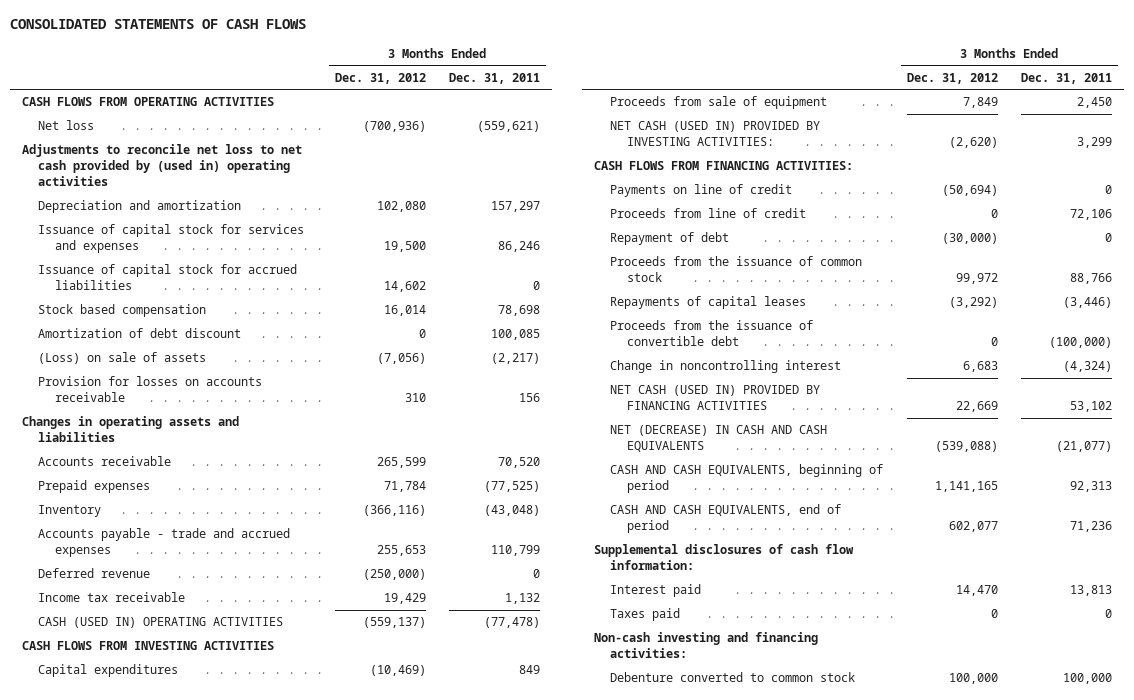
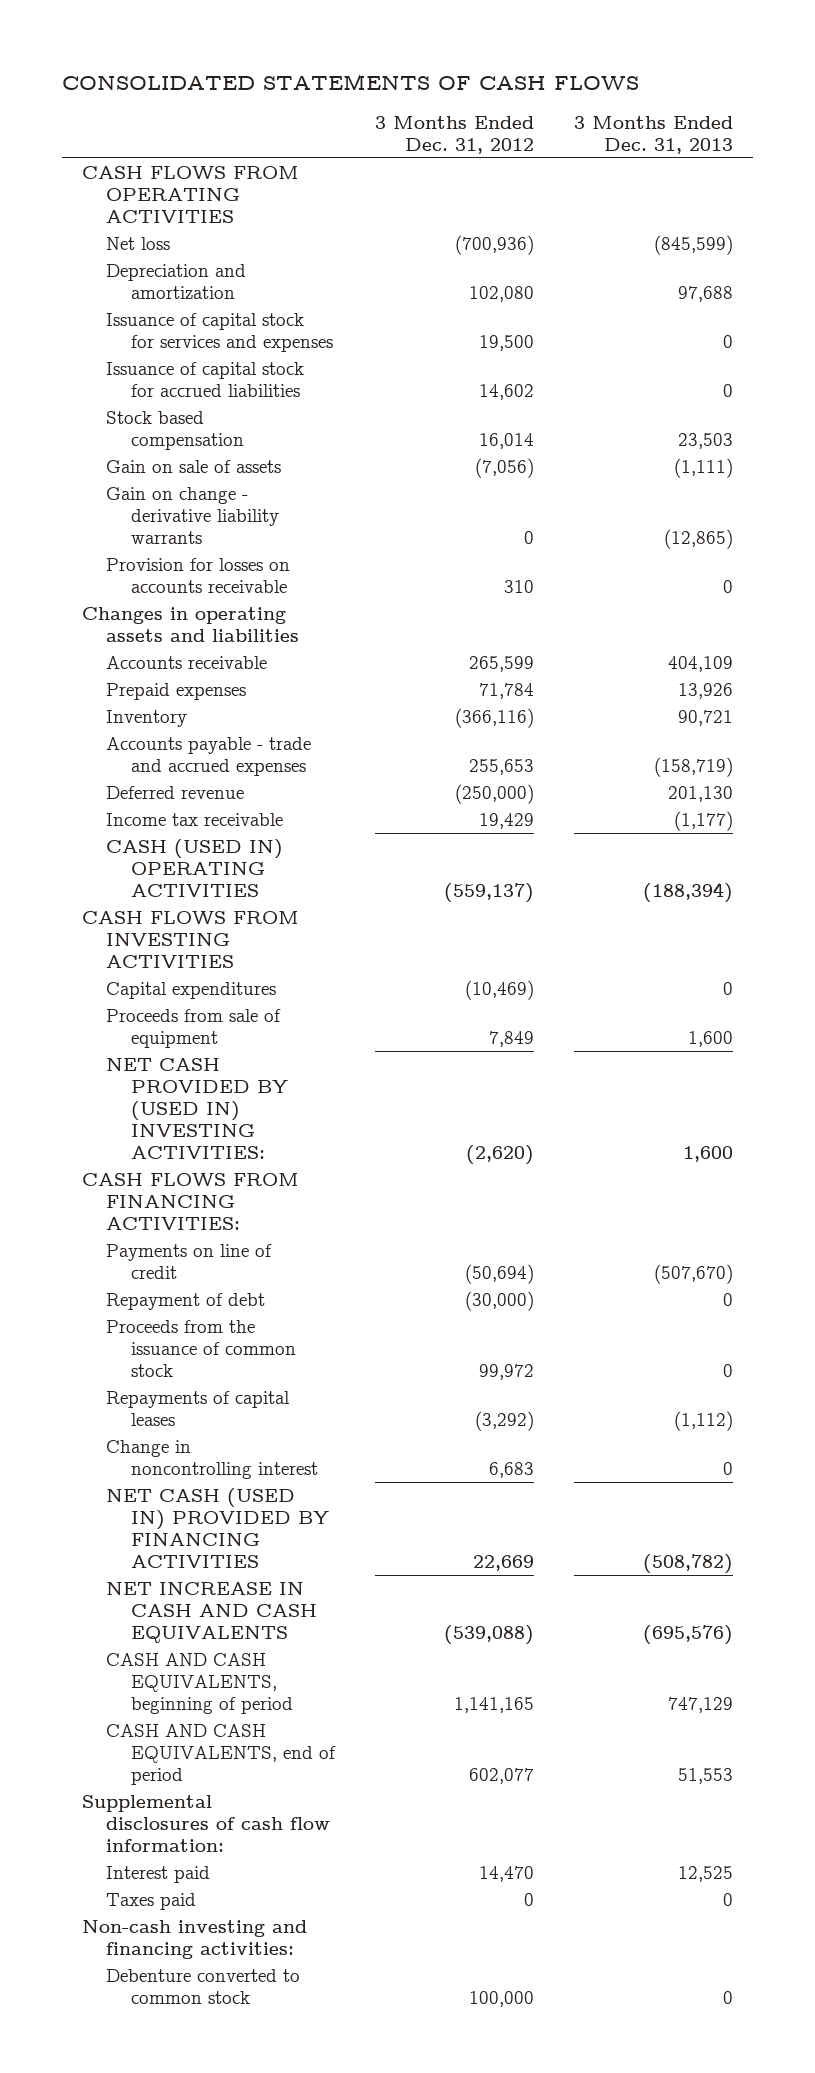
- | 3 Months Ended Dec. 31, 2012 | 3 Months Ended Dec. 31, 2011
+ | 3 Months Ended Dec. 31, 2012 | 3 Months Ended Dec. 31, 2013
- Adjustments to reconcile net loss to net cash provided by (used in) operating activities
- Amortization of debt discount | 0 | 100,085
- (Loss) on sale of assets | (7,056) | (2,217)
+ Gain on sale of assets | (7,056) | (1,111)
+ Gain on change - derivative liability warrants | 0 | (12,865)
- NET CASH (USED IN) PROVIDED BY INVESTING ACTIVITIES: | (2,620) | 3,299
+ NET CASH PROVIDED BY (USED IN) INVESTING ACTIVITIES: | (2,620) | 1,600
- Proceeds from line of credit | 0 | 72,106
- Proceeds from the issuance of convertible debt | 0 | (100,000)
- NET (DECREASE) IN CASH AND CASH EQUIVALENTS | (539,088) | (21,077)
+ NET INCREASE IN CASH AND CASH EQUIVALENTS | (539,088) | (695,576)

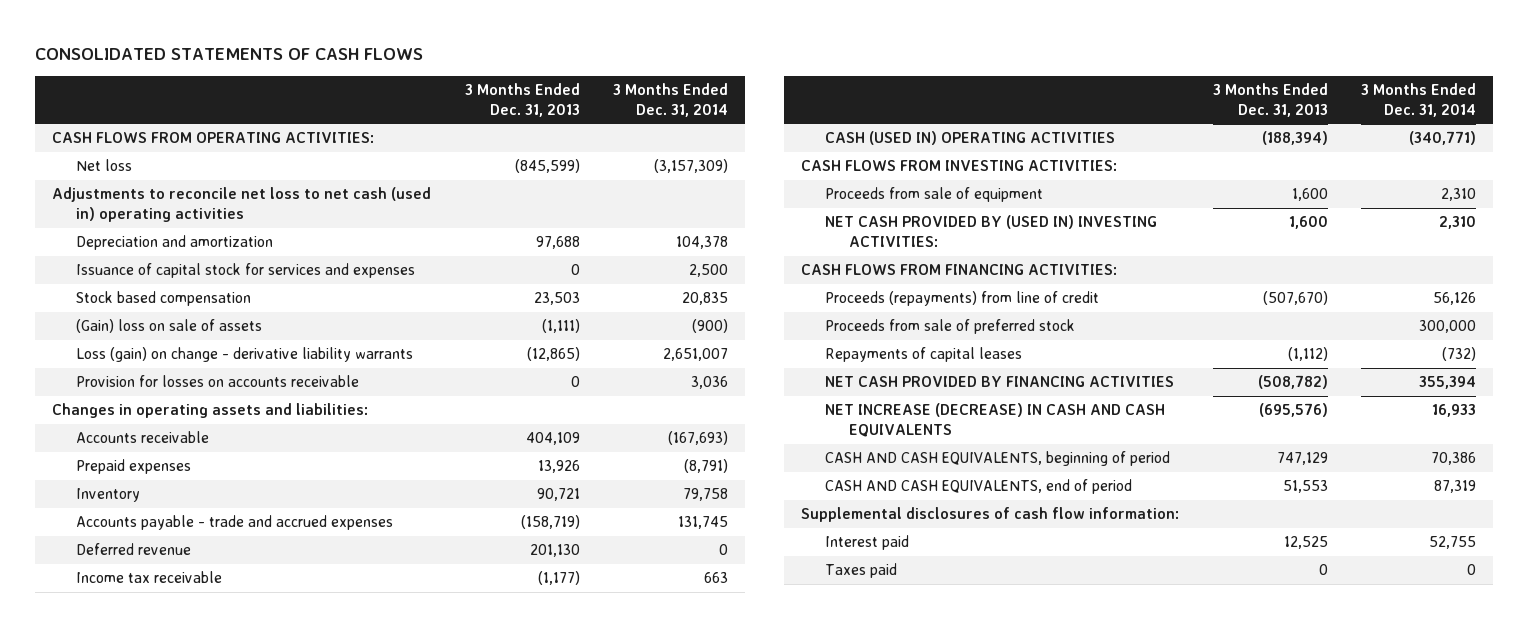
- | 3 Months Ended Dec. 31, 2012 | 3 Months Ended Dec. 31, 2013
+ | 3 Months Ended Dec. 31, 2013 | 3 Months Ended Dec. 31, 2014
- CASH FLOWS FROM OPERATING ACTIVITIES
+ CASH FLOWS FROM OPERATING ACTIVITIES:
+ Adjustments to reconcile net loss to net cash (used in) operating activities
- Issuance of capital stock for accrued liabilities | 14,602 | 0
- Gain on sale of assets | (7,056) | (1,111)
- Gain on change - derivative liability warrants | 0 | (12,865)
+ (Gain) loss on sale of assets | (1,111) | (900)
+ Loss (gain) on change - derivative liability warrants | (12,865) | 2,651,007
- Changes in operating assets and liabilities
+ Changes in operating assets and liabilities:
- CASH FLOWS FROM INVESTING ACTIVITIES
- Capital expenditures | (10,469) | 0
+ CASH FLOWS FROM INVESTING ACTIVITIES:
- Payments on line of credit | (50,694) | (507,670)
- Repayment of debt | (30,000) | 0
- Proceeds from the issuance of common stock | 99,972 | 0
+ Proceeds (repayments) from line of credit | (507,670) | 56,126
+ Proceeds from sale of preferred stock | | 300,000
- Change in noncontrolling interest | 6,683 | 0
- NET CASH (USED IN) PROVIDED BY FINANCING ACTIVITIES | 22,669 | (508,782)
- NET INCREASE IN CASH AND CASH EQUIVALENTS | (539,088) | (695,576)
+ NET CASH PROVIDED BY FINANCING ACTIVITIES | (508,782) | 355,394
+ NET INCREASE (DECREASE) IN CASH AND CASH EQUIVALENTS | (695,576) | 16,933
- Non-cash investing and financing activities:
- Debenture converted to common stock | 100,000 | 0

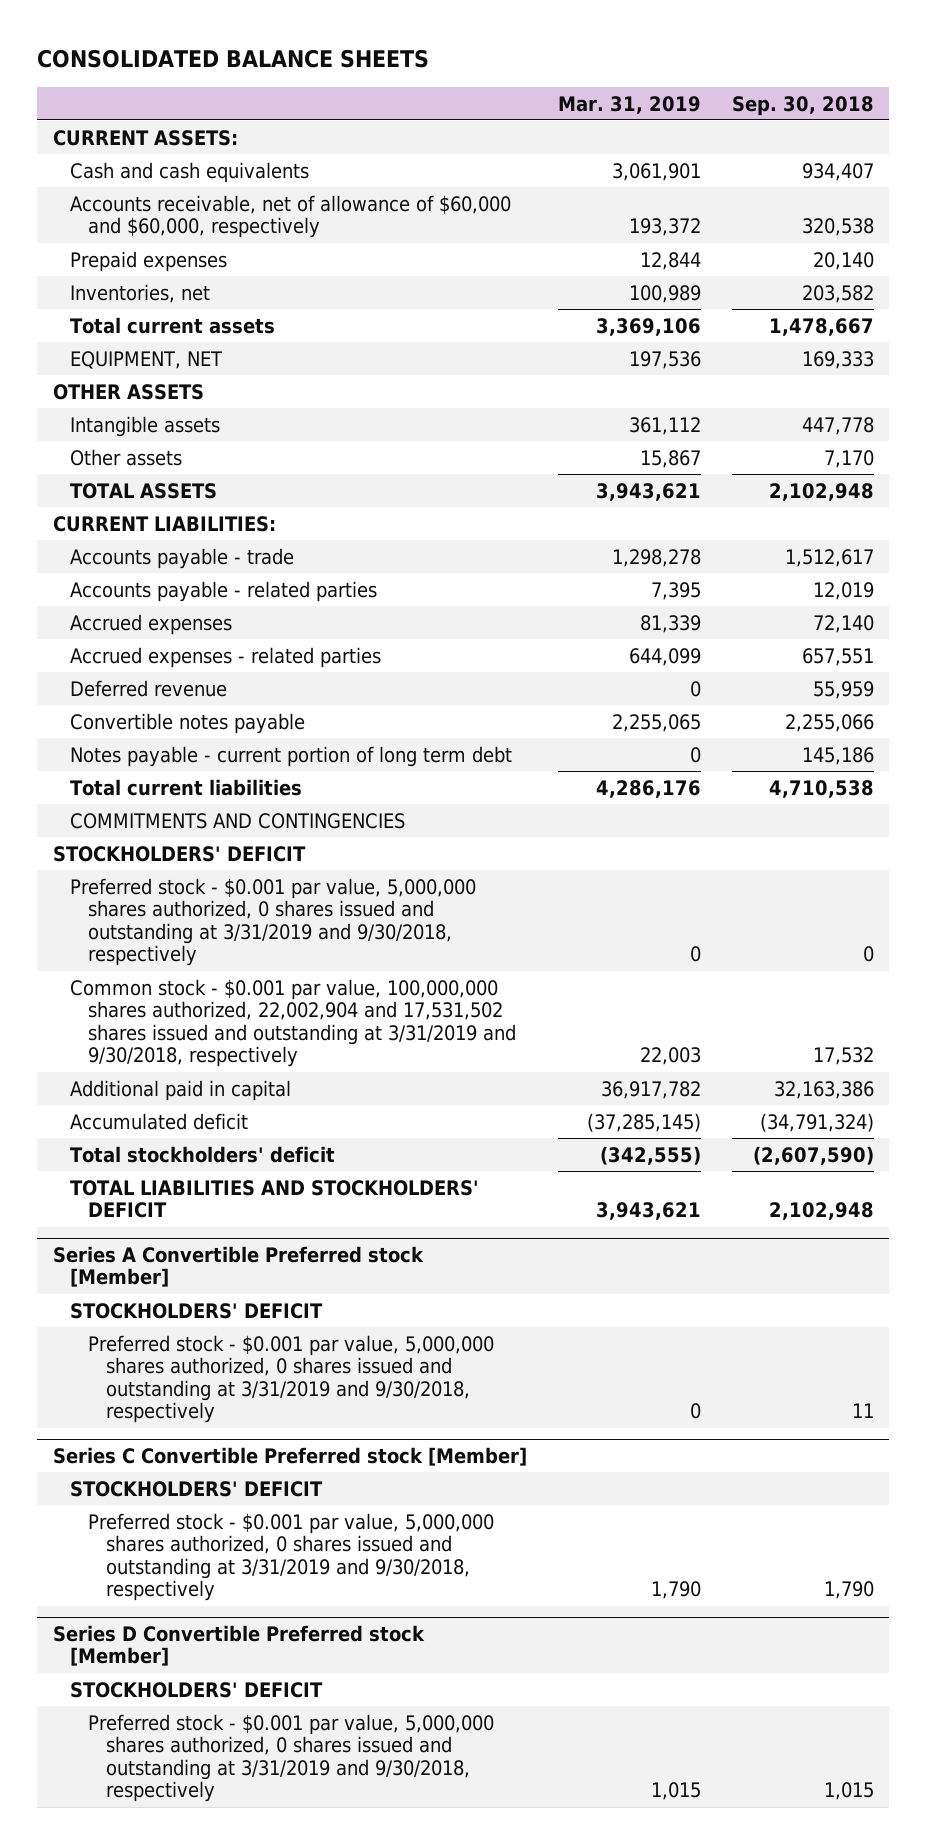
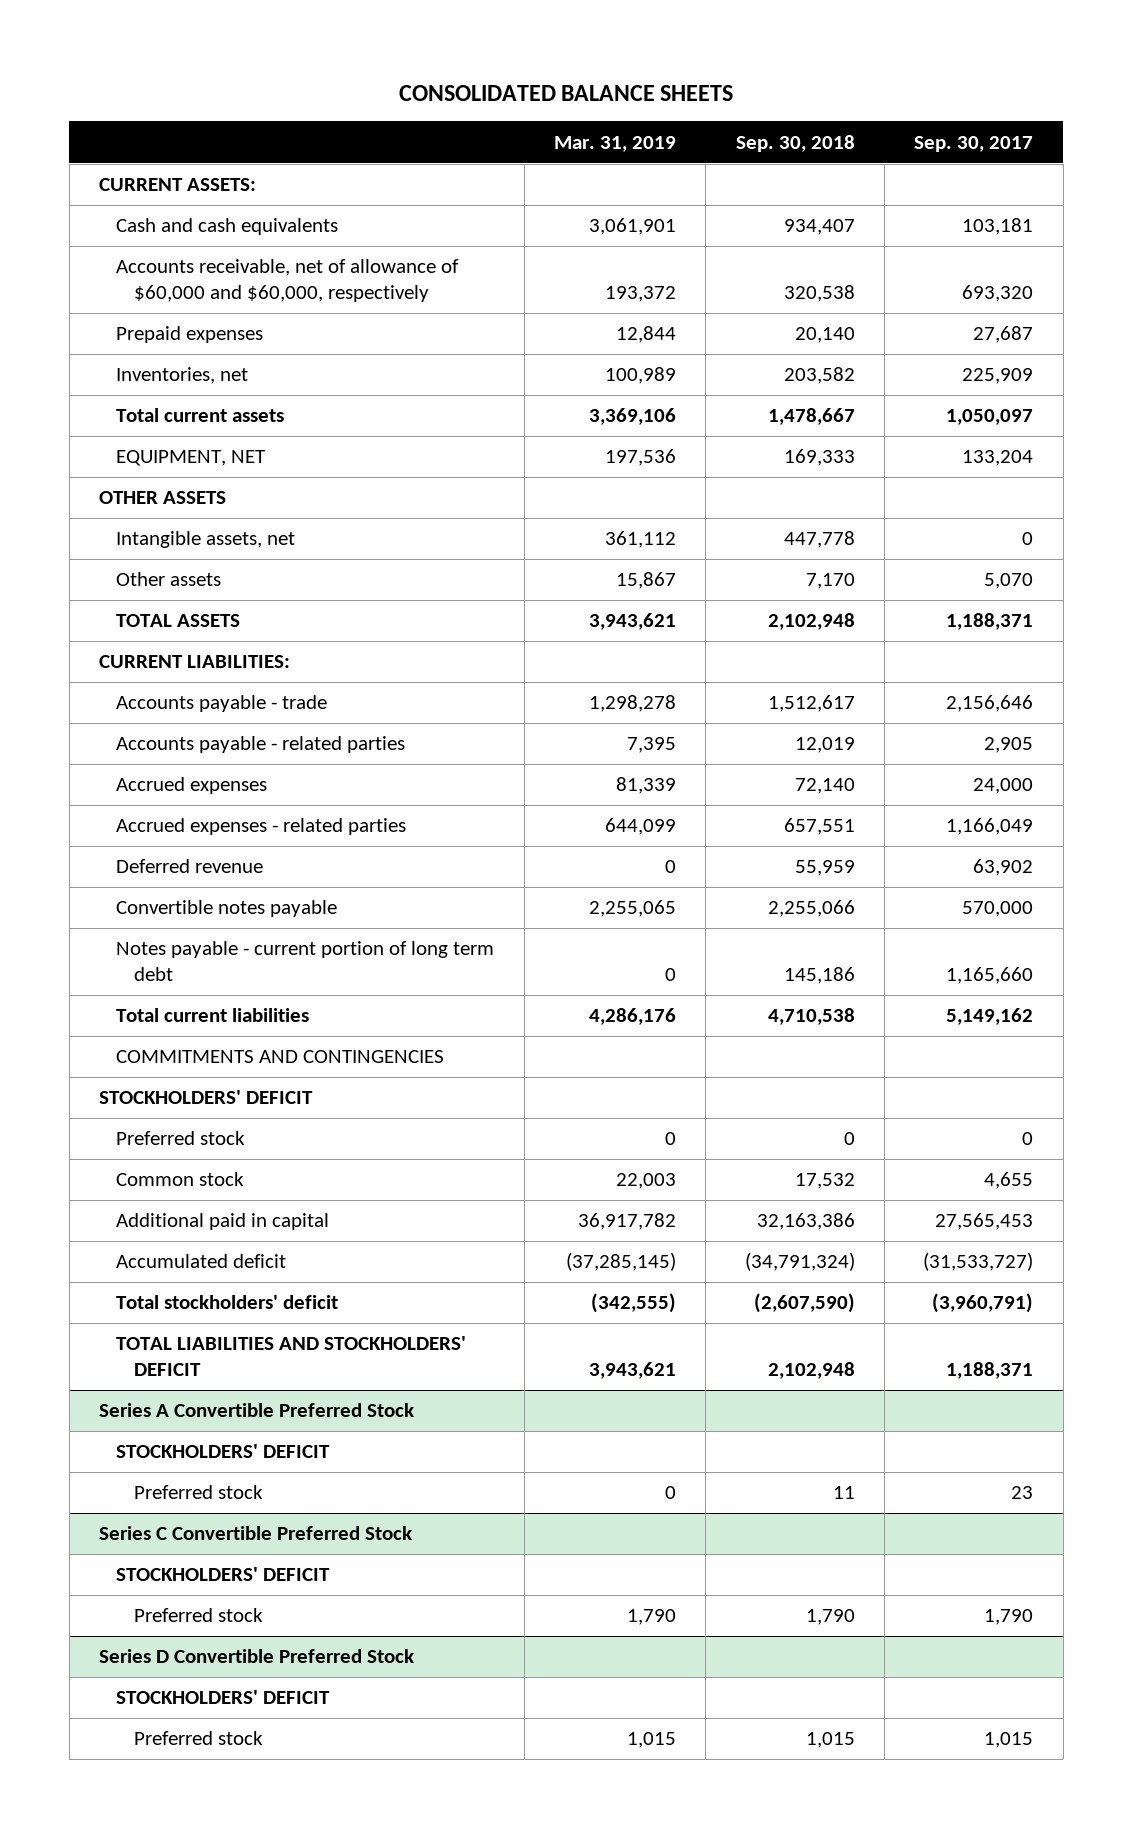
- | Mar. 31, 2019 | Sep. 30, 2018
+ | Mar. 31, 2019 | Sep. 30, 2018 | Sep. 30, 2017
- Intangible assets | 361,112 | 447,778
+ Intangible assets, net | 361,112 | 447,778 | 0
- Preferred stock - $0.001 par value, 5,000,000 shares authorized, 0 shares issued and outstanding at 3/31/2019 and 9/30/2018, respectively | 0 | 0
- Common stock - $0.001 par value, 100,000,000 shares authorized, 22,002,904 and 17,531,502 shares issued and outstanding at 3/31/2019 and 9/30/2018, respectively | 22,003 | 17,532
+ Preferred stock | 0 | 0 | 0
+ Common stock | 22,003 | 17,532 | 4,655
- Series A Convertible Preferred stock [Member]
+ Series A Convertible Preferred Stock
- Preferred stock - $0.001 par value, 5,000,000 shares authorized, 0 shares issued and outstanding at 3/31/2019 and 9/30/2018, respectively | 0 | 11
- Series C Convertible Preferred stock [Member]
+ Preferred stock | 0 | 11 | 23
+ Series C Convertible Preferred Stock
- Preferred stock - $0.001 par value, 5,000,000 shares authorized, 0 shares issued and outstanding at 3/31/2019 and 9/30/2018, respectively | 1,790 | 1,790
- Series D Convertible Preferred stock [Member]
+ Preferred stock | 1,790 | 1,790 | 1,790
+ Series D Convertible Preferred Stock
- Preferred stock - $0.001 par value, 5,000,000 shares authorized, 0 shares issued and outstanding at 3/31/2019 and 9/30/2018, respectively | 1,015 | 1,015
+ Preferred stock | 1,015 | 1,015 | 1,015

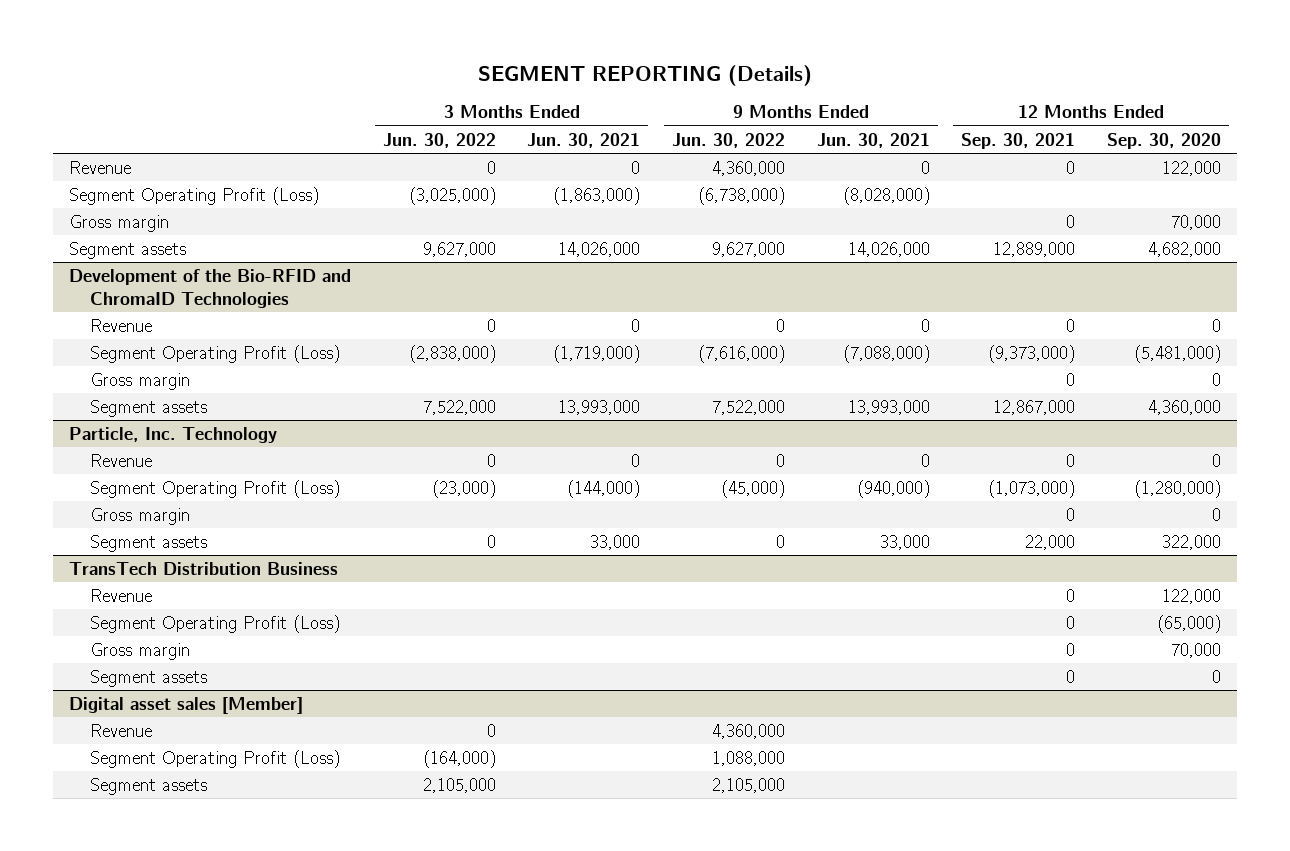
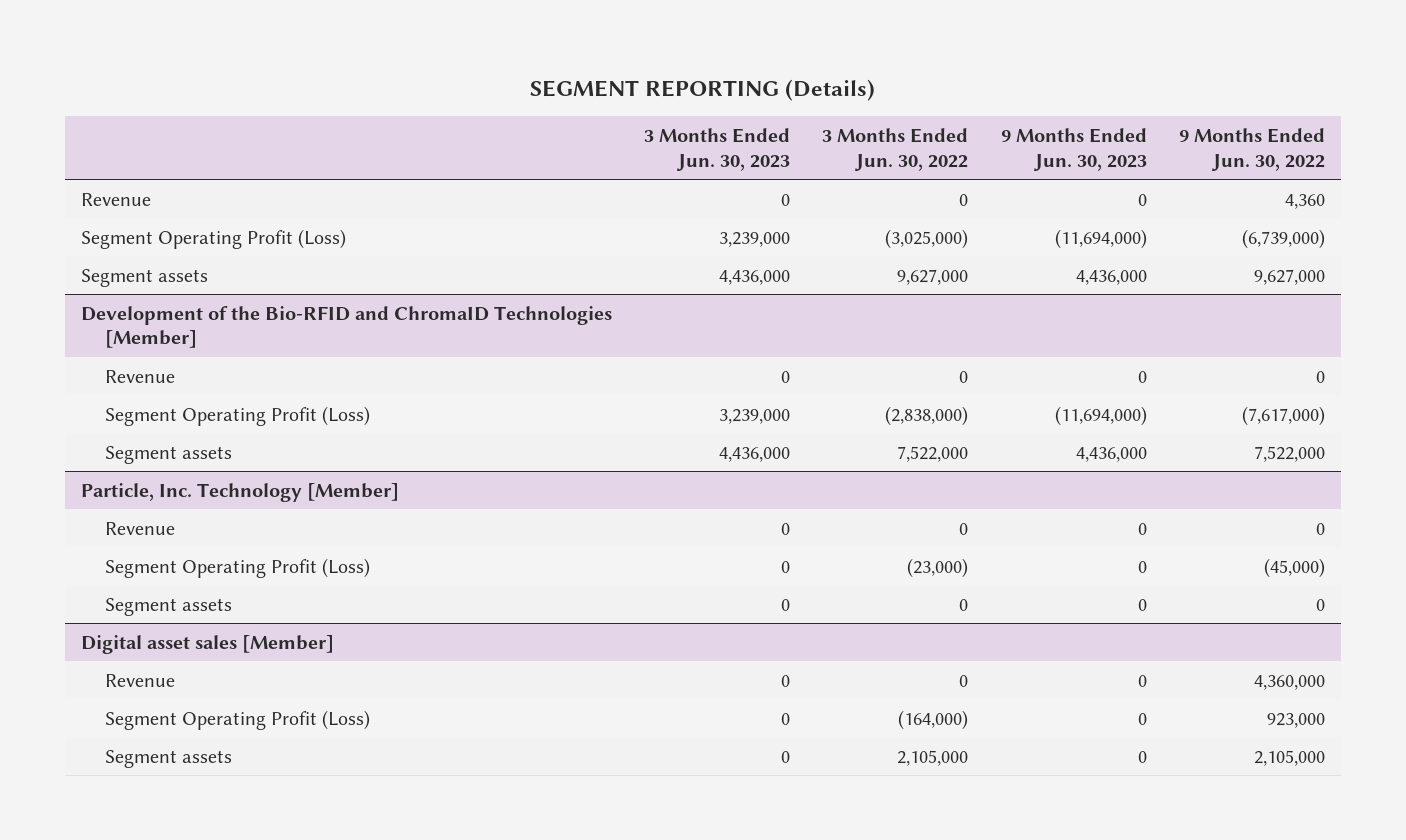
- | 3 Months Ended Jun. 30, 2022 | 3 Months Ended Jun. 30, 2021 | 9 Months Ended Jun. 30, 2022 | 9 Months Ended Jun. 30, 2021 | 12 Months Ended Sep. 30, 2021 | 12 Months Ended Sep. 30, 2020
+ | 3 Months Ended Jun. 30, 2023 | 3 Months Ended Jun. 30, 2022 | 9 Months Ended Jun. 30, 2023 | 9 Months Ended Jun. 30, 2022
- Revenue | 0 | 0 | 4,360,000 | 0 | 0 | 122,000
- Segment Operating Profit (Loss) | (3,025,000) | (1,863,000) | (6,738,000) | (8,028,000) | |
- Gross margin | | | | | 0 | 70,000
+ Revenue | 0 | 0 | 0 | 4,360
+ Segment Operating Profit (Loss) | 3,239,000 | (3,025,000) | (11,694,000) | (6,739,000)
- Development of the Bio-RFID and ChromaID Technologies
+ Development of the Bio-RFID and ChromaID Technologies [Member]
- Segment Operating Profit (Loss) | (2,838,000) | (1,719,000) | (7,616,000) | (7,088,000) | (9,373,000) | (5,481,000)
- Gross margin | | | | | 0 | 0
+ Segment Operating Profit (Loss) | 3,239,000 | (2,838,000) | (11,694,000) | (7,617,000)
- Particle, Inc. Technology
+ Particle, Inc. Technology [Member]
- Gross margin | | | | | 0 | 0
- TransTech Distribution Business
- Revenue | | | | | 0 | 122,000
- Segment Operating Profit (Loss) | | | | | 0 | (65,000)
- Gross margin | | | | | 0 | 70,000
- Segment assets | | | | | 0 | 0
@ Digital asset sales [Member]
- Segment Operating Profit (Loss) | (164,000) | | 1,088,000 | | |
+ Segment Operating Profit (Loss) | 0 | (164,000) | 0 | 923,000

